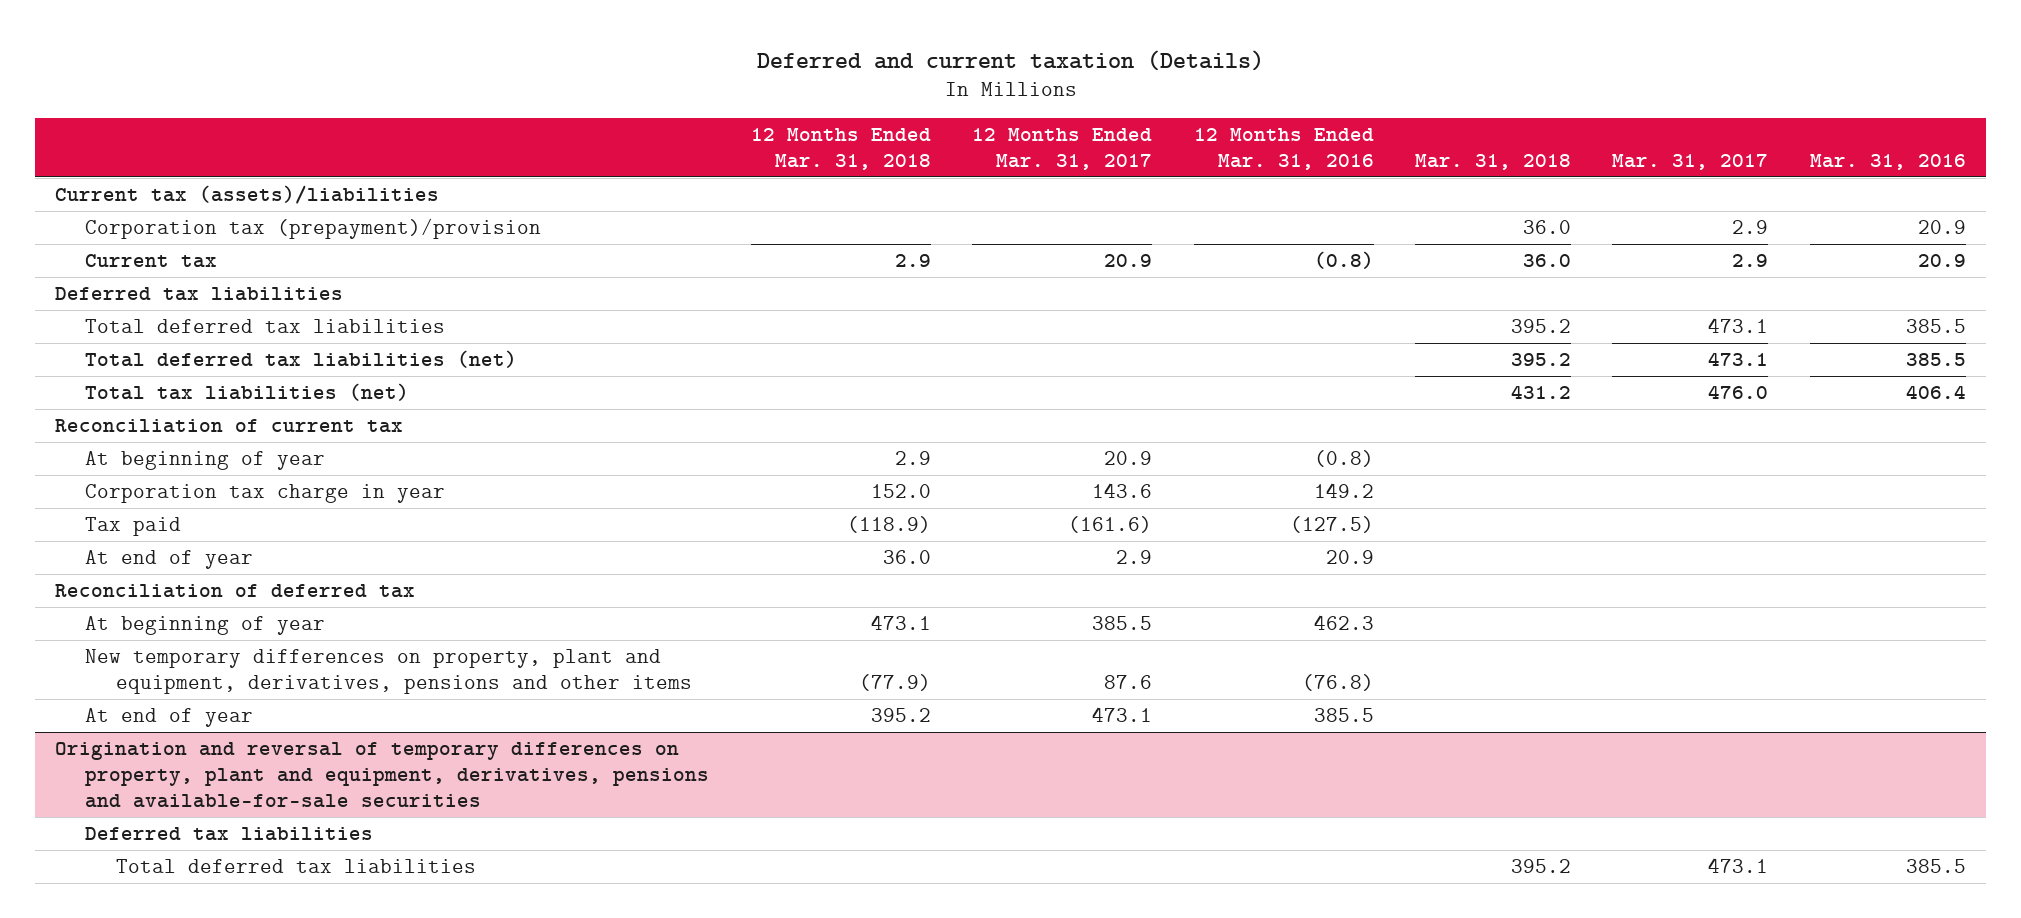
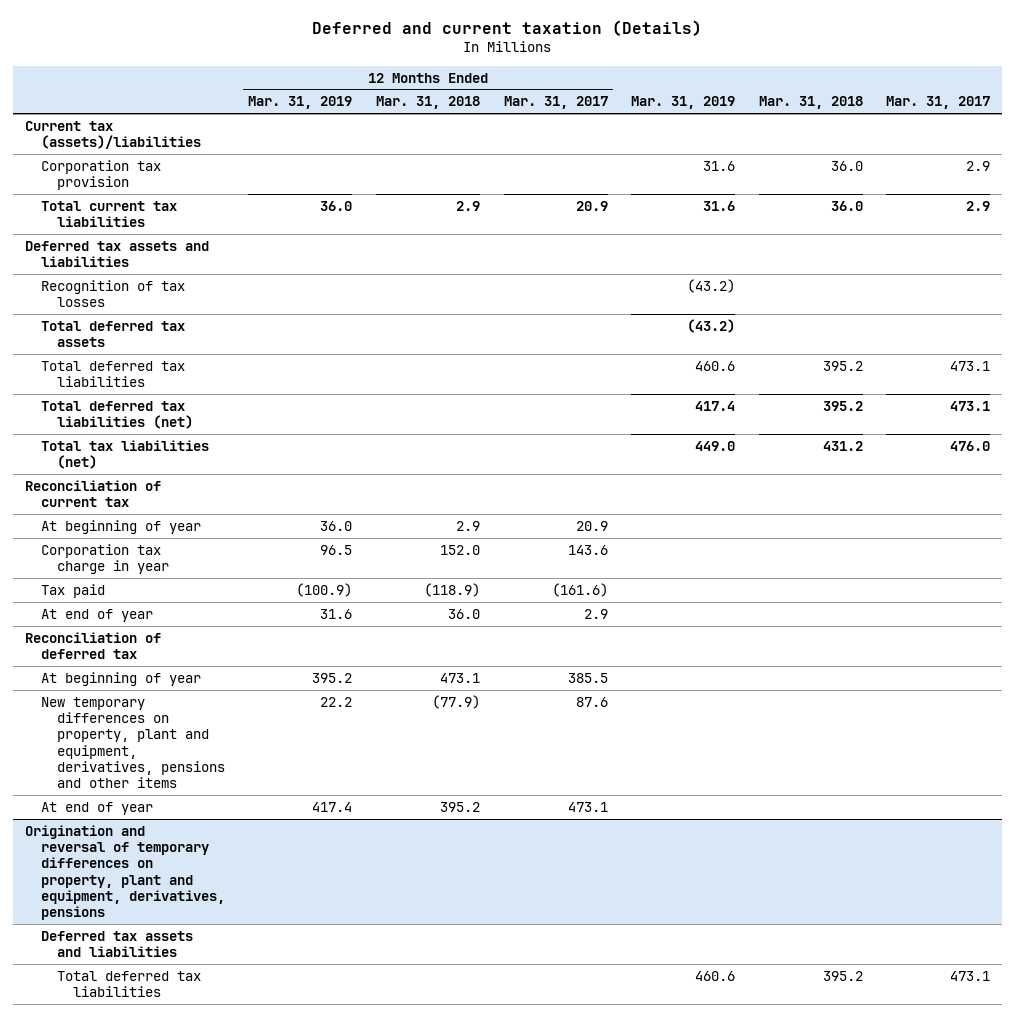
- | 12 Months Ended Mar. 31, 2018 | 12 Months Ended Mar. 31, 2017 | 12 Months Ended Mar. 31, 2016 | Mar. 31, 2018 | Mar. 31, 2017 | Mar. 31, 2016
+ | 12 Months Ended Mar. 31, 2019 | 12 Months Ended Mar. 31, 2018 | 12 Months Ended Mar. 31, 2017 | Mar. 31, 2019 | Mar. 31, 2018 | Mar. 31, 2017
- Corporation tax (prepayment)/provision | | | | 36.0 | 2.9 | 20.9
- Current tax | 2.9 | 20.9 | (0.8) | 36.0 | 2.9 | 20.9
- Deferred tax liabilities
+ Corporation tax provision | | | | 31.6 | 36.0 | 2.9
+ Total current tax liabilities | 36.0 | 2.9 | 20.9 | 31.6 | 36.0 | 2.9
+ Deferred tax assets and liabilities
+ Recognition of tax losses | | | | (43.2) | |
+ Total deferred tax assets | | | | (43.2) | |
- Origination and reversal of temporary differences on property, plant and equipment, derivatives, pensions and available-for-sale securities
- Deferred tax liabilities
+ Origination and reversal of temporary differences on property, plant and equipment, derivatives, pensions
+ Deferred tax assets and liabilities

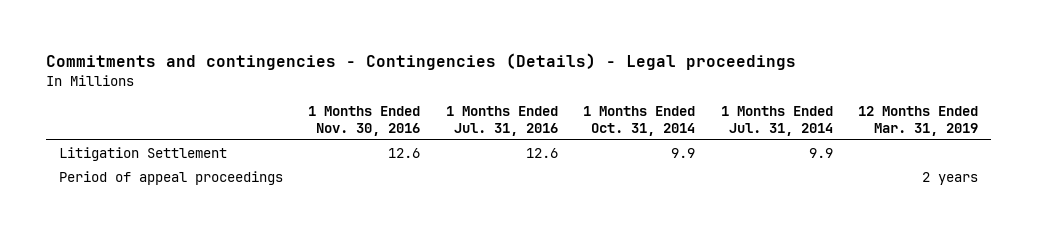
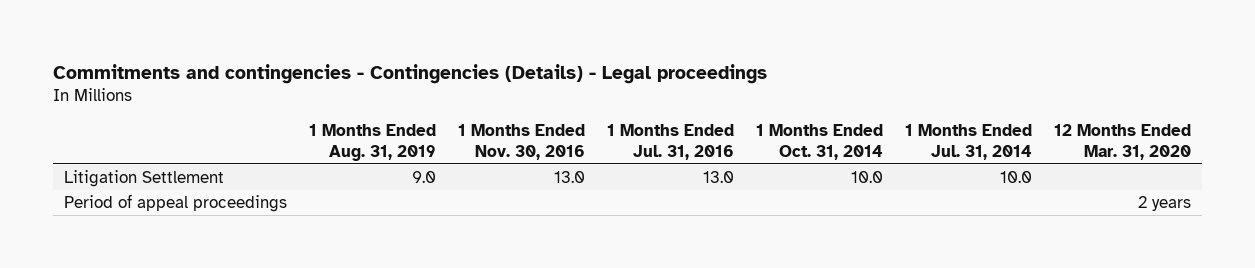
- | 1 Months Ended Nov. 30, 2016 | 1 Months Ended Jul. 31, 2016 | 1 Months Ended Oct. 31, 2014 | 1 Months Ended Jul. 31, 2014 | 12 Months Ended Mar. 31, 2019
+ | 1 Months Ended Aug. 31, 2019 | 1 Months Ended Nov. 30, 2016 | 1 Months Ended Jul. 31, 2016 | 1 Months Ended Oct. 31, 2014 | 1 Months Ended Jul. 31, 2014 | 12 Months Ended Mar. 31, 2020
- Litigation Settlement | 12.6 | 12.6 | 9.9 | 9.9 |
+ Litigation Settlement | 9.0 | 13.0 | 13.0 | 10.0 | 10.0 |

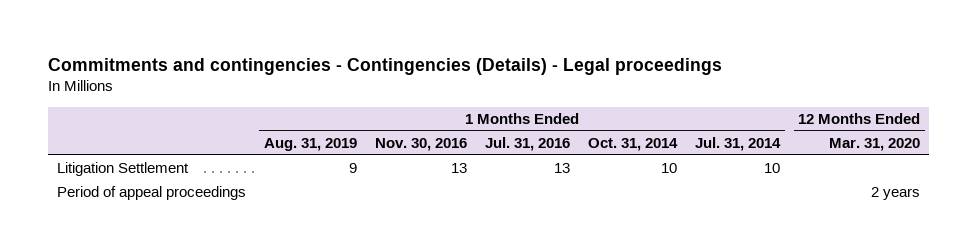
- Litigation Settlement | 9.0 | 13.0 | 13.0 | 10.0 | 10.0 |
+ Litigation Settlement | 9 | 13 | 13 | 10 | 10 |

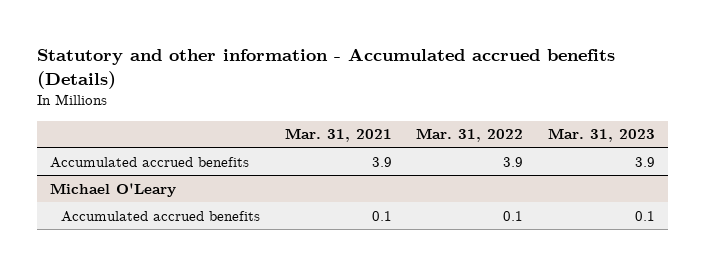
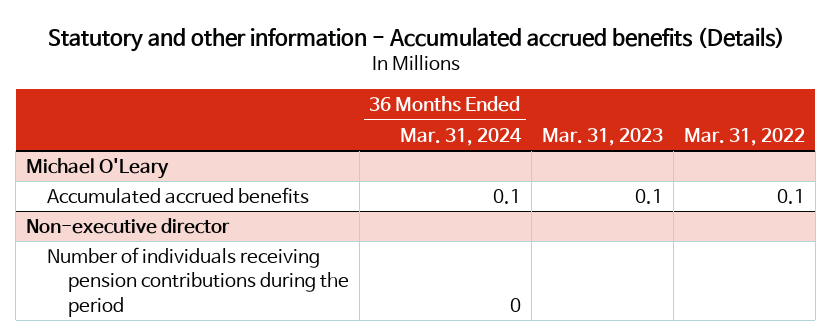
- | Mar. 31, 2021 | Mar. 31, 2022 | Mar. 31, 2023
+ | 36 Months Ended Mar. 31, 2024 | Mar. 31, 2023 | Mar. 31, 2022
- Accumulated accrued benefits | 3.9 | 3.9 | 3.9
+ Non-executive director
+ Number of individuals receiving pension contributions during the period | 0 | |

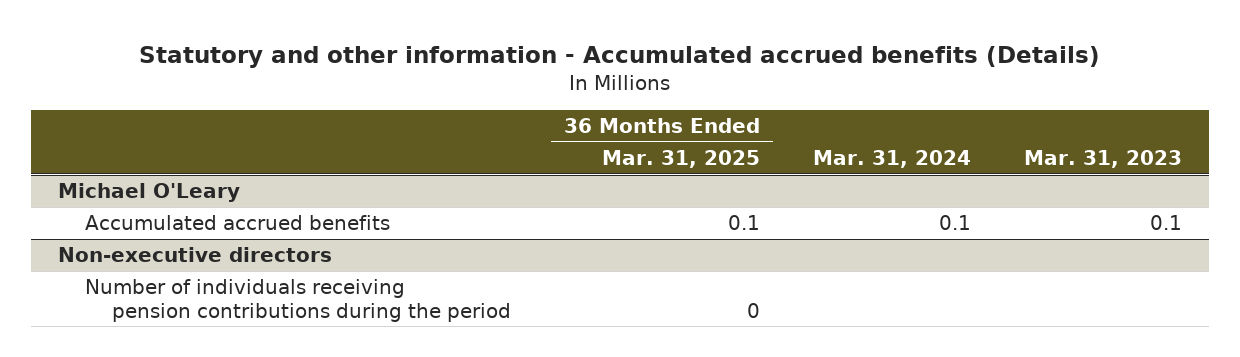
- | 36 Months Ended Mar. 31, 2024 | Mar. 31, 2023 | Mar. 31, 2022
+ | 36 Months Ended Mar. 31, 2025 | Mar. 31, 2024 | Mar. 31, 2023
- Non-executive director
+ Non-executive directors

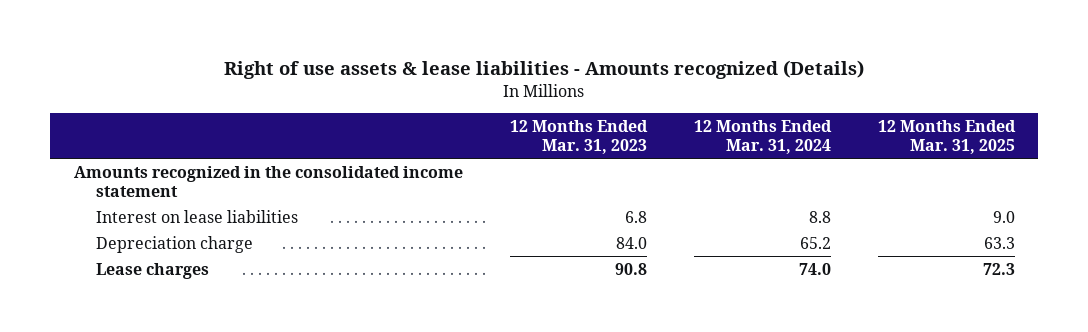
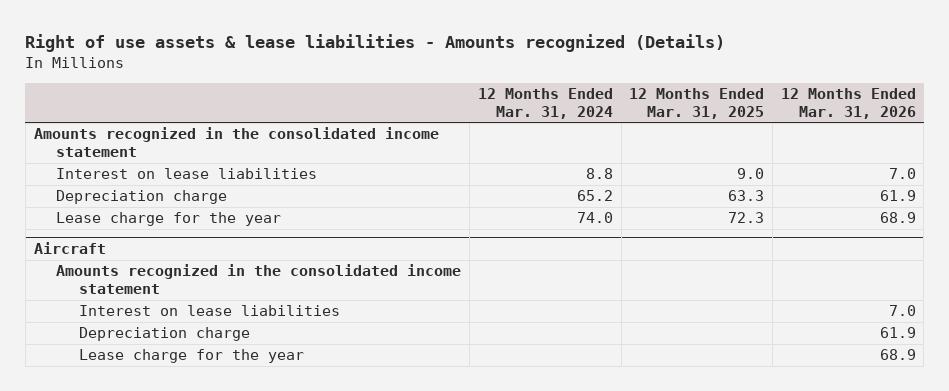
- | 12 Months Ended Mar. 31, 2023 | 12 Months Ended Mar. 31, 2024 | 12 Months Ended Mar. 31, 2025
+ | 12 Months Ended Mar. 31, 2024 | 12 Months Ended Mar. 31, 2025 | 12 Months Ended Mar. 31, 2026
- Lease charges | 90.8 | 74.0 | 72.3
+ Lease charge for the year | 74.0 | 72.3 | 68.9
+ Aircraft
+ Amounts recognized in the consolidated income statement
+ Interest on lease liabilities | | | 7.0
+ Depreciation charge | | | 61.9
+ Lease charge for the year | | | 68.9

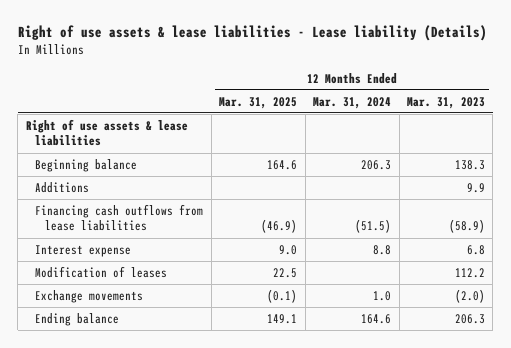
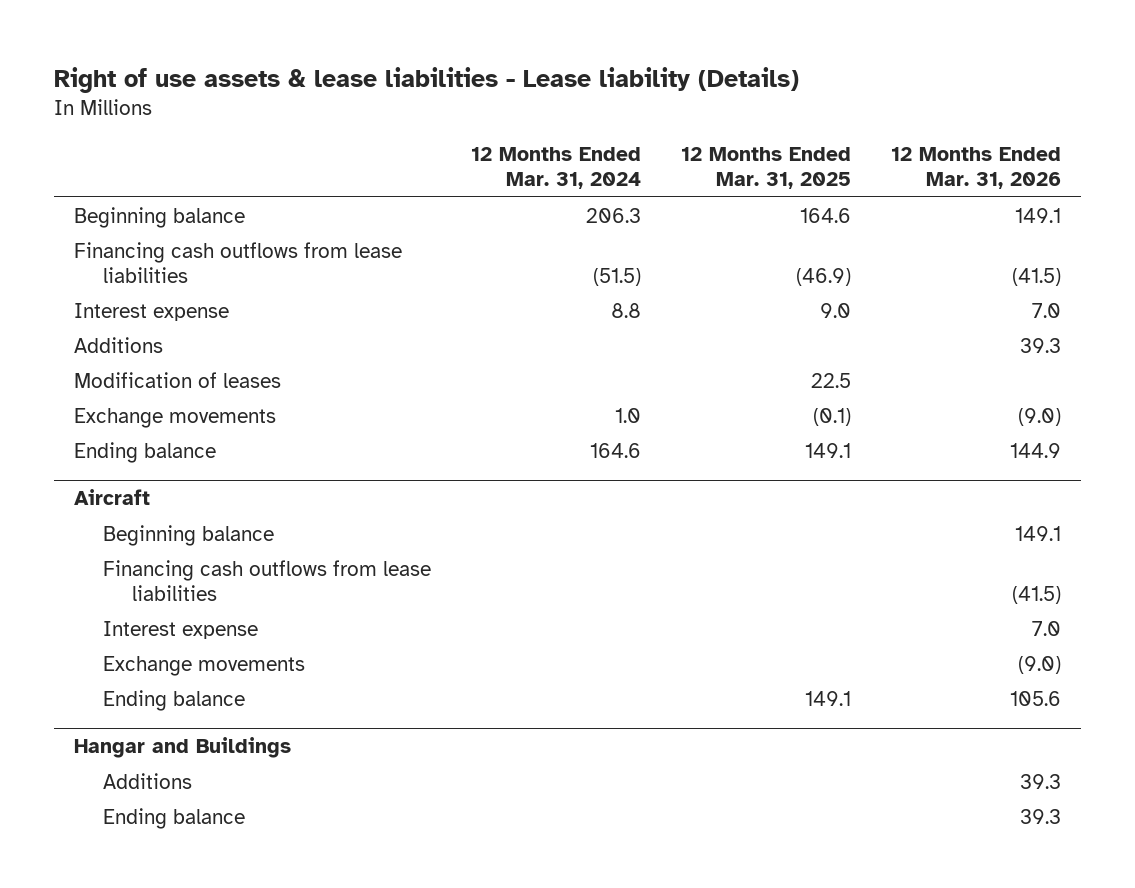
- | 12 Months Ended Mar. 31, 2025 | 12 Months Ended Mar. 31, 2024 | 12 Months Ended Mar. 31, 2023
+ | 12 Months Ended Mar. 31, 2024 | 12 Months Ended Mar. 31, 2025 | 12 Months Ended Mar. 31, 2026
- Right of use assets & lease liabilities
moved down: Additions | | | 39.3
+ Aircraft
+ Beginning balance | | | 149.1
+ Financing cash outflows from lease liabilities | | | (41.5)
+ Interest expense | | | 7.0
+ Exchange movements | | | (9.0)
+ Ending balance | | 149.1 | 105.6
+ Hangar and Buildings
+ Additions | | | 39.3
+ Ending balance | | | 39.3

